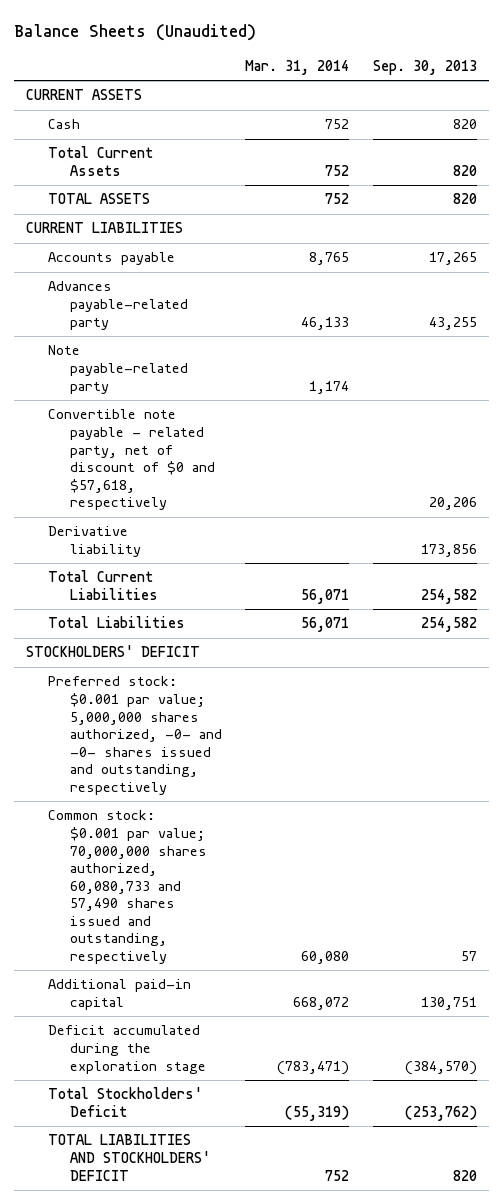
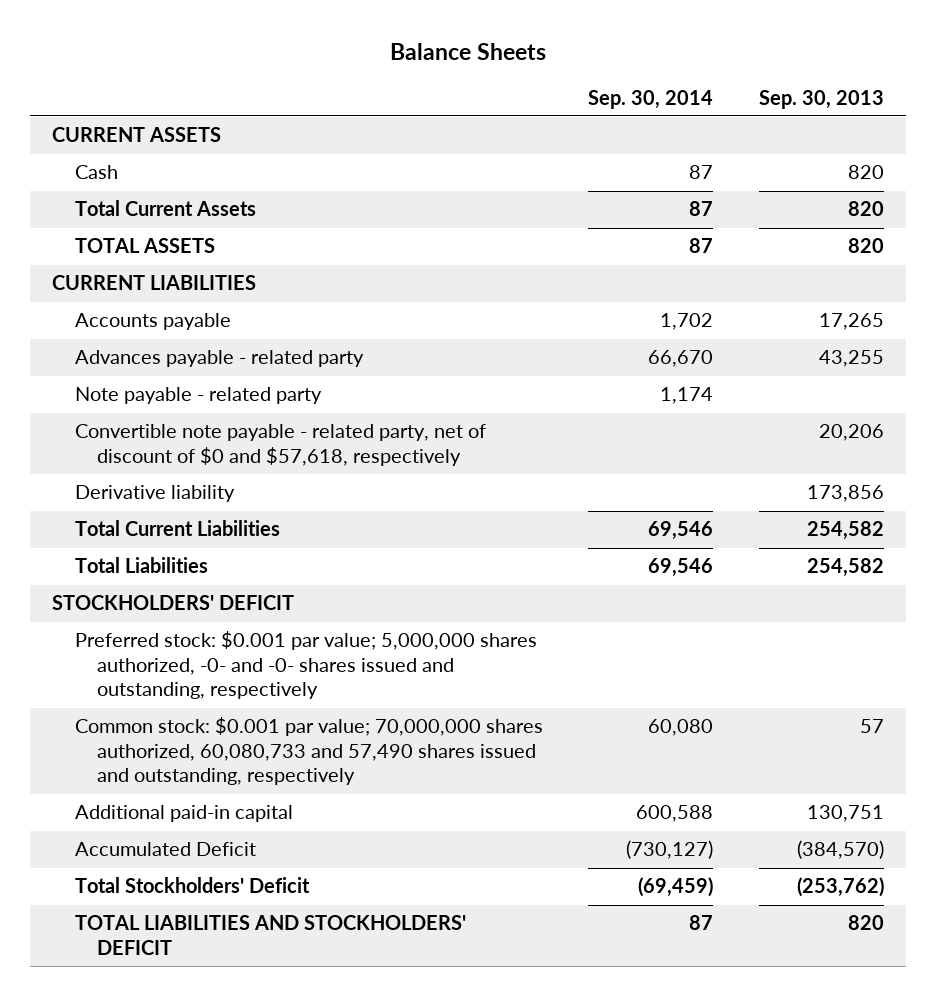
- Balance Sheets (Unaudited)
+ Balance Sheets
- | Mar. 31, 2014 | Sep. 30, 2013
+ | Sep. 30, 2014 | Sep. 30, 2013
- Advances payable-related party | 46,133 | 43,255
- Note payable-related party | 1,174 |
+ Advances payable - related party | 66,670 | 43,255
+ Note payable - related party | 1,174 |
- Deficit accumulated during the exploration stage | (783,471) | (384,570)
+ Accumulated Deficit | (730,127) | (384,570)

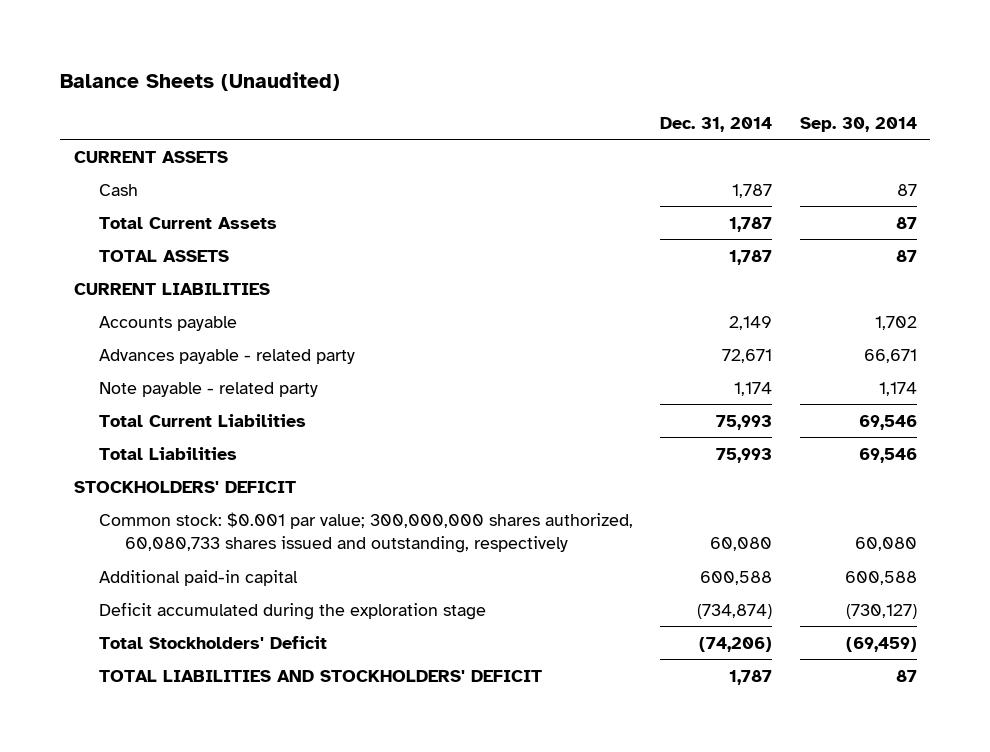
- Balance Sheets
+ Balance Sheets (Unaudited)
- | Sep. 30, 2014 | Sep. 30, 2013
+ | Dec. 31, 2014 | Sep. 30, 2014
- Advances payable - related party | 66,670 | 43,255
+ Advances payable - related party | 72,671 | 66,671
- Convertible note payable - related party, net of discount of $0 and $57,618, respectively | | 20,206
- Derivative liability | | 173,856
- Preferred stock: $0.001 par value; 5,000,000 shares authorized, -0- and -0- shares issued and outstanding, respectively
- Common stock: $0.001 par value; 70,000,000 shares authorized, 60,080,733 and 57,490 shares issued and outstanding, respectively | 60,080 | 57
+ Common stock: $0.001 par value; 300,000,000 shares authorized, 60,080,733 shares issued and outstanding, respectively | 60,080 | 60,080
- Accumulated Deficit | (730,127) | (384,570)
+ Deficit accumulated during the exploration stage | (734,874) | (730,127)

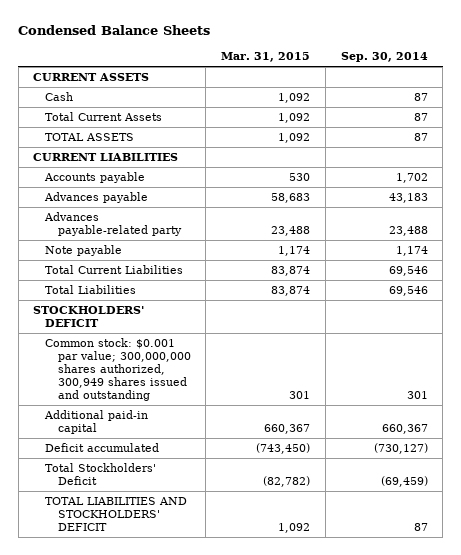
- Balance Sheets (Unaudited)
+ Condensed Balance Sheets
- | Dec. 31, 2014 | Sep. 30, 2014
+ | Mar. 31, 2015 | Sep. 30, 2014
- Advances payable - related party | 72,671 | 66,671
- Note payable - related party | 1,174 | 1,174
+ Advances payable | 58,683 | 43,183
+ Advances payable-related party | 23,488 | 23,488
+ Note payable | 1,174 | 1,174
- Common stock: $0.001 par value; 300,000,000 shares authorized, 60,080,733 shares issued and outstanding, respectively | 60,080 | 60,080
- Additional paid-in capital | 600,588 | 600,588
- Deficit accumulated during the exploration stage | (734,874) | (730,127)
+ Common stock: $0.001 par value; 300,000,000 shares authorized, 300,949 shares issued and outstanding | 301 | 301
+ Additional paid-in capital | 660,367 | 660,367
+ Deficit accumulated | (743,450) | (730,127)

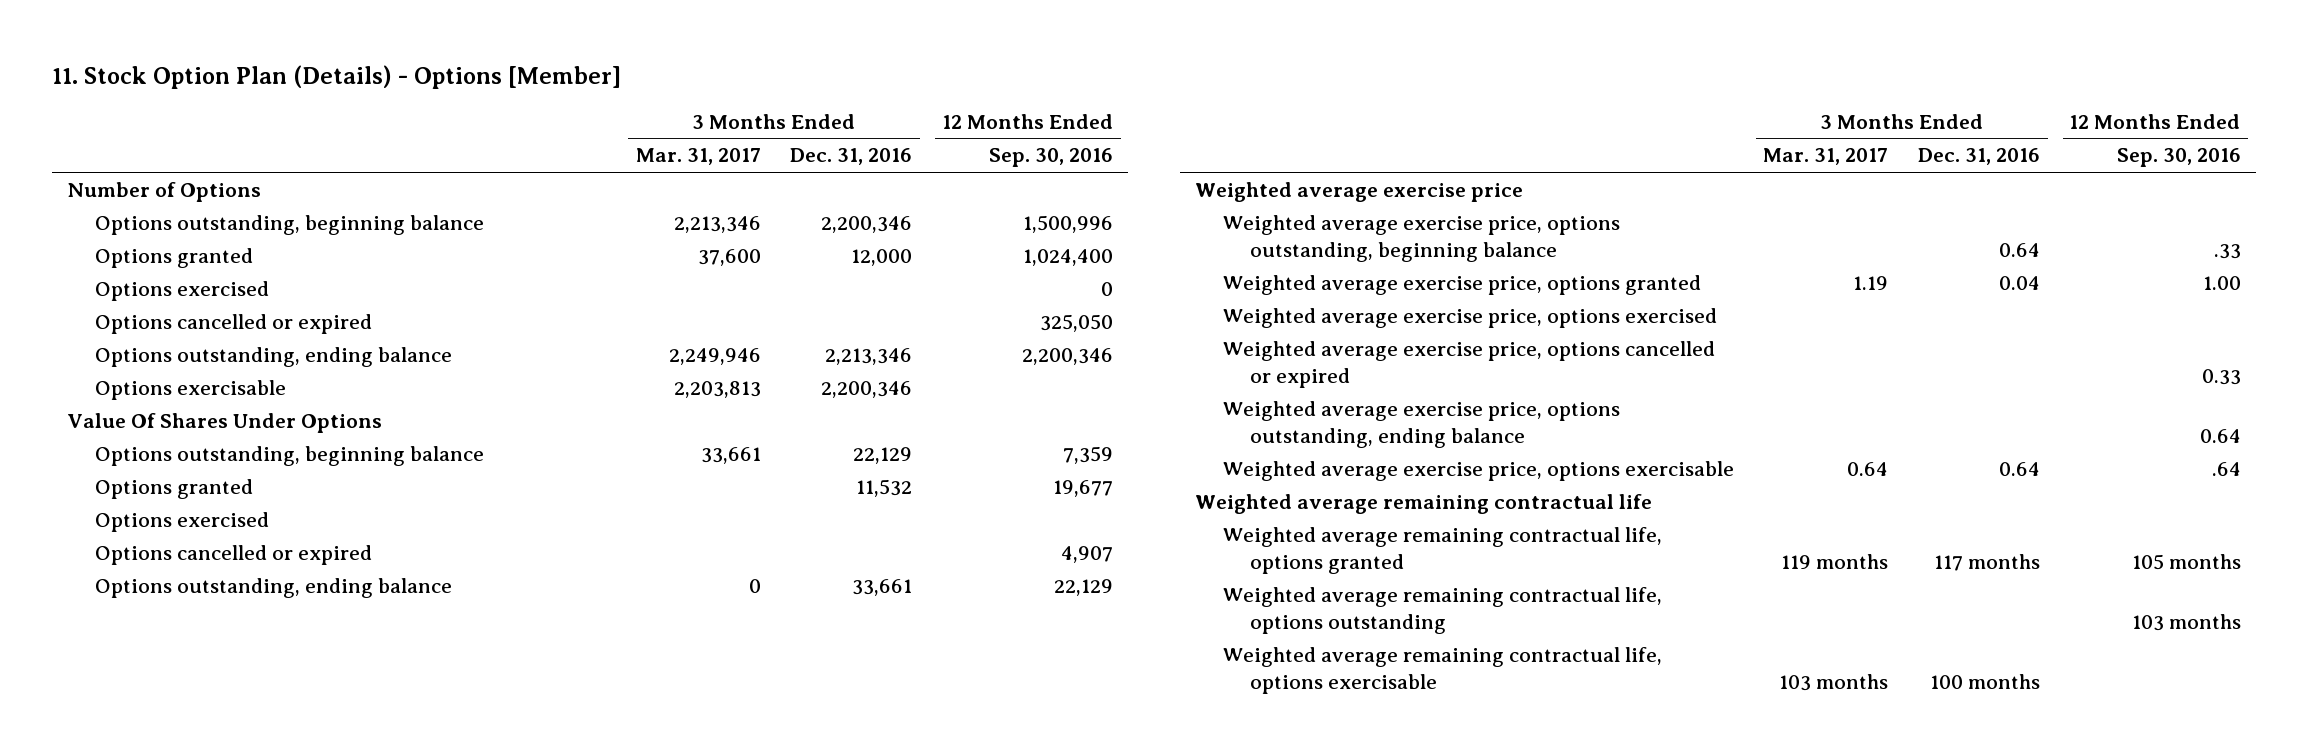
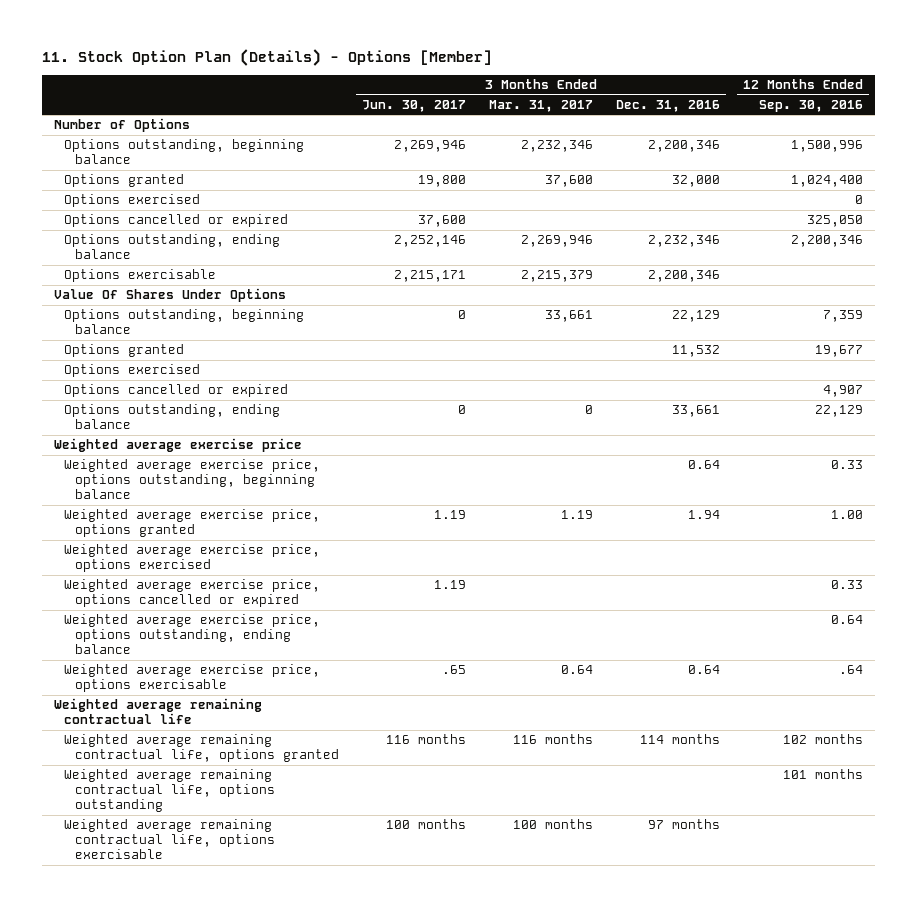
- | 3 Months Ended Mar. 31, 2017 | 3 Months Ended Dec. 31, 2016 | 12 Months Ended Sep. 30, 2016
+ | 3 Months Ended Jun. 30, 2017 | 3 Months Ended Mar. 31, 2017 | 3 Months Ended Dec. 31, 2016 | 12 Months Ended Sep. 30, 2016
- Options outstanding, beginning balance | 2,213,346 | 2,200,346 | 1,500,996
- Options granted | 37,600 | 12,000 | 1,024,400
+ Options outstanding, beginning balance | 2,269,946 | 2,232,346 | 2,200,346 | 1,500,996
+ Options granted | 19,800 | 37,600 | 32,000 | 1,024,400
- Options outstanding, ending balance | 2,249,946 | 2,213,346 | 2,200,346
- Options exercisable | 2,203,813 | 2,200,346 |
+ Options outstanding, ending balance | 2,252,146 | 2,269,946 | 2,232,346 | 2,200,346
+ Options exercisable | 2,215,171 | 2,215,379 | 2,200,346 |
- Weighted average exercise price, options outstanding, beginning balance | | 0.64 | .33
- Weighted average exercise price, options granted | 1.19 | 0.04 | 1.00
+ Weighted average exercise price, options outstanding, beginning balance | | | 0.64 | 0.33
+ Weighted average exercise price, options granted | 1.19 | 1.19 | 1.94 | 1.00
- Weighted average remaining contractual life, options granted | 119 months | 117 months | 105 months
- Weighted average remaining contractual life, options outstanding | | | 103 months
- Weighted average remaining contractual life, options exercisable | 103 months | 100 months |
+ Weighted average remaining contractual life, options granted | 116 months | 116 months | 114 months | 102 months
+ Weighted average remaining contractual life, options outstanding | | | | 101 months
+ Weighted average remaining contractual life, options exercisable | 100 months | 100 months | 97 months |

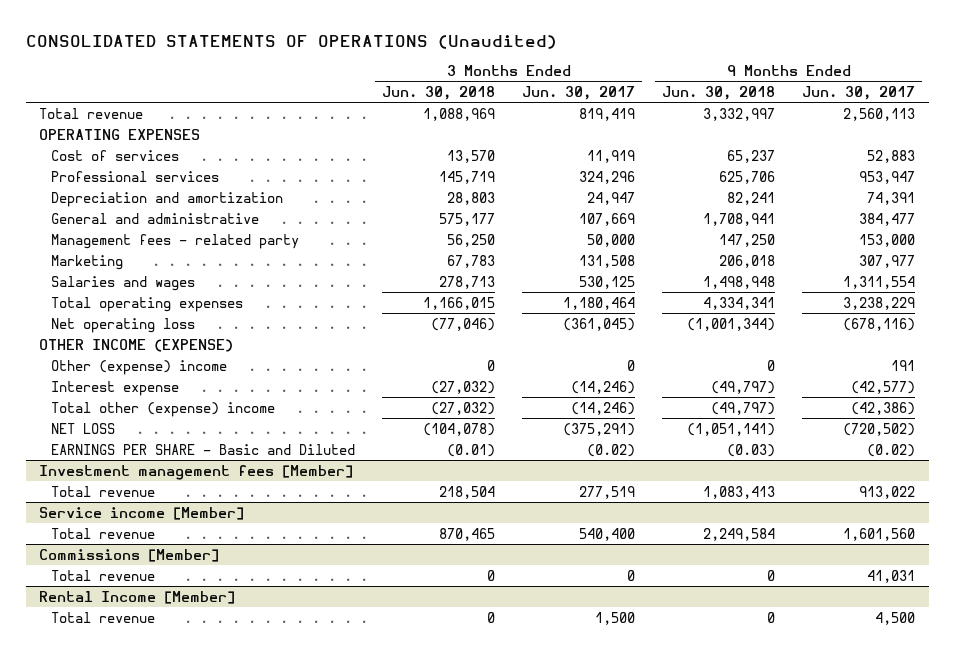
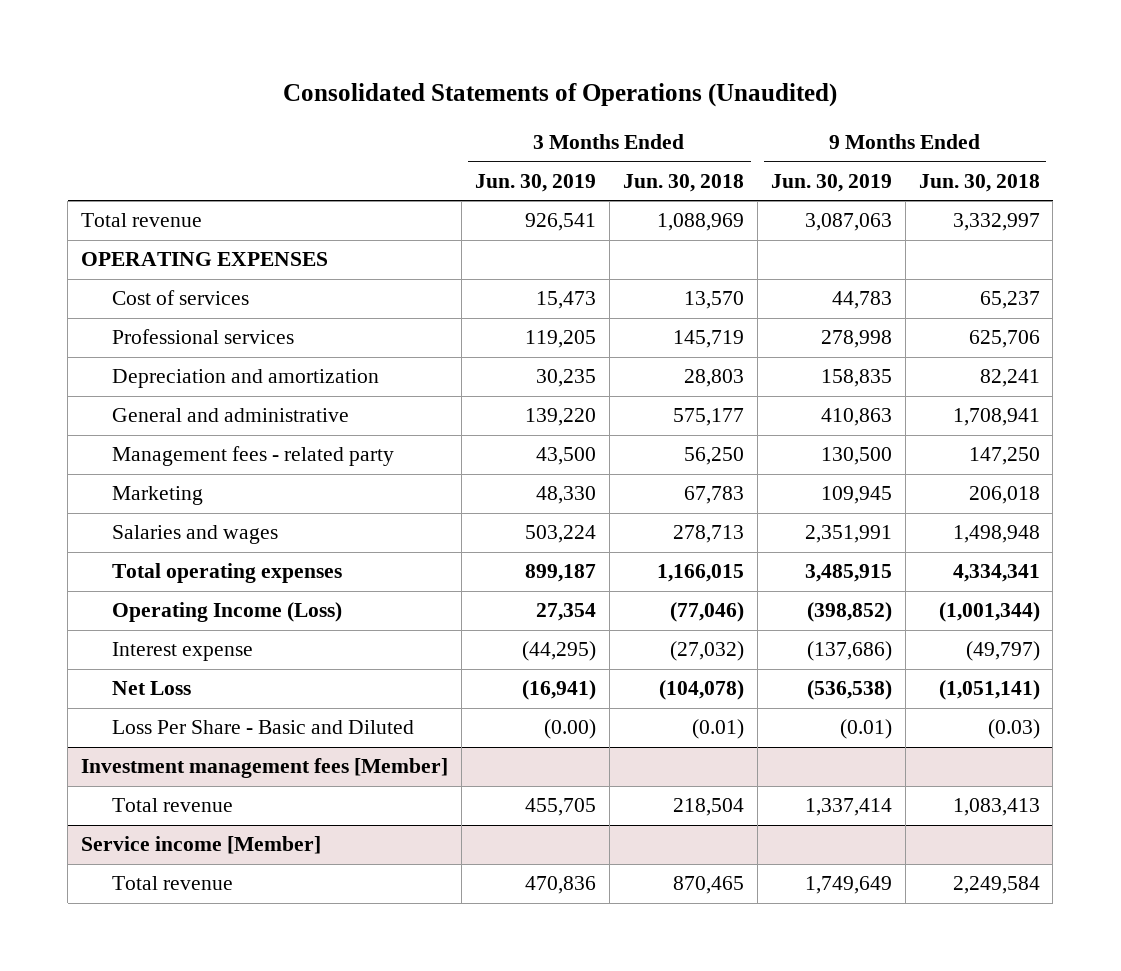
- CONSOLIDATED STATEMENTS OF OPERATIONS (Unaudited)
+ Consolidated Statements of Operations (Unaudited)
- | 3 Months Ended Jun. 30, 2018 | 3 Months Ended Jun. 30, 2017 | 9 Months Ended Jun. 30, 2018 | 9 Months Ended Jun. 30, 2017
+ | 3 Months Ended Jun. 30, 2019 | 3 Months Ended Jun. 30, 2018 | 9 Months Ended Jun. 30, 2019 | 9 Months Ended Jun. 30, 2018
- Net operating loss | (77,046) | (361,045) | (1,001,344) | (678,116)
- OTHER INCOME (EXPENSE)
- Other (expense) income | 0 | 0 | 0 | 191
+ Operating Income (Loss) | 27,354 | (77,046) | (398,852) | (1,001,344)
- Total other (expense) income | (27,032) | (14,246) | (49,797) | (42,386)
- NET LOSS | (104,078) | (375,291) | (1,051,141) | (720,502)
- EARNINGS PER SHARE - Basic and Diluted | (0.01) | (0.02) | (0.03) | (0.02)
+ Net Loss | (16,941) | (104,078) | (536,538) | (1,051,141)
+ Loss Per Share - Basic and Diluted | (0.00) | (0.01) | (0.01) | (0.03)
- Commissions [Member]
- Total revenue | 0 | 0 | 0 | 41,031
- Rental Income [Member]
- Total revenue | 0 | 1,500 | 0 | 4,500

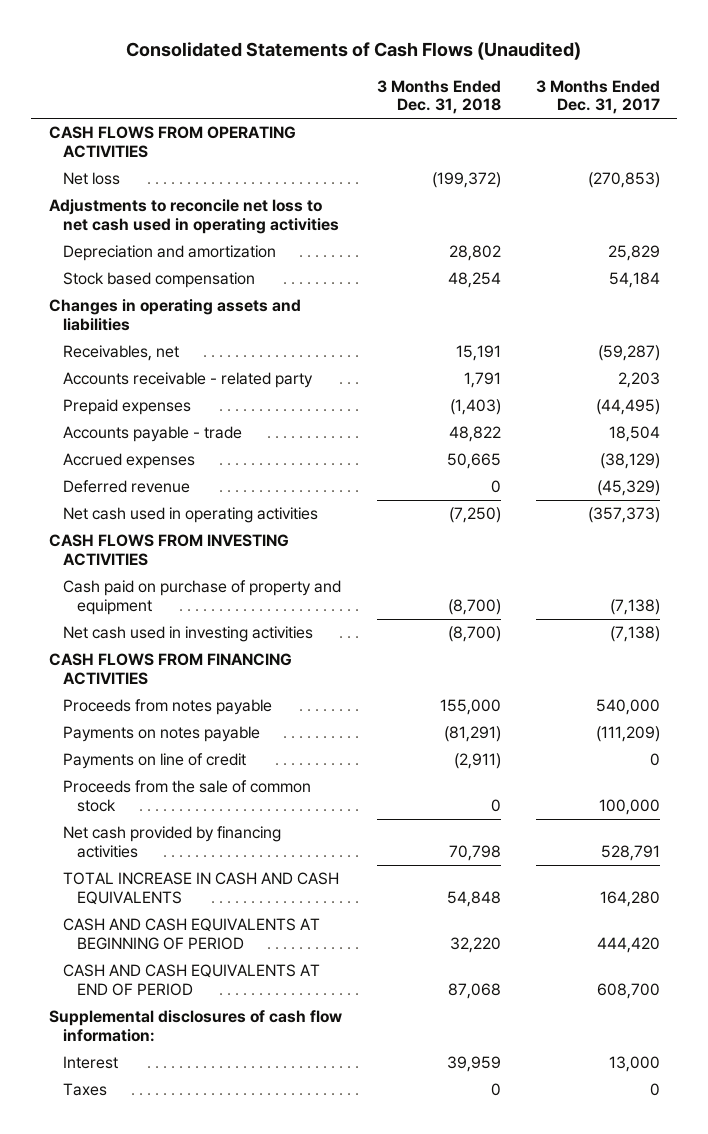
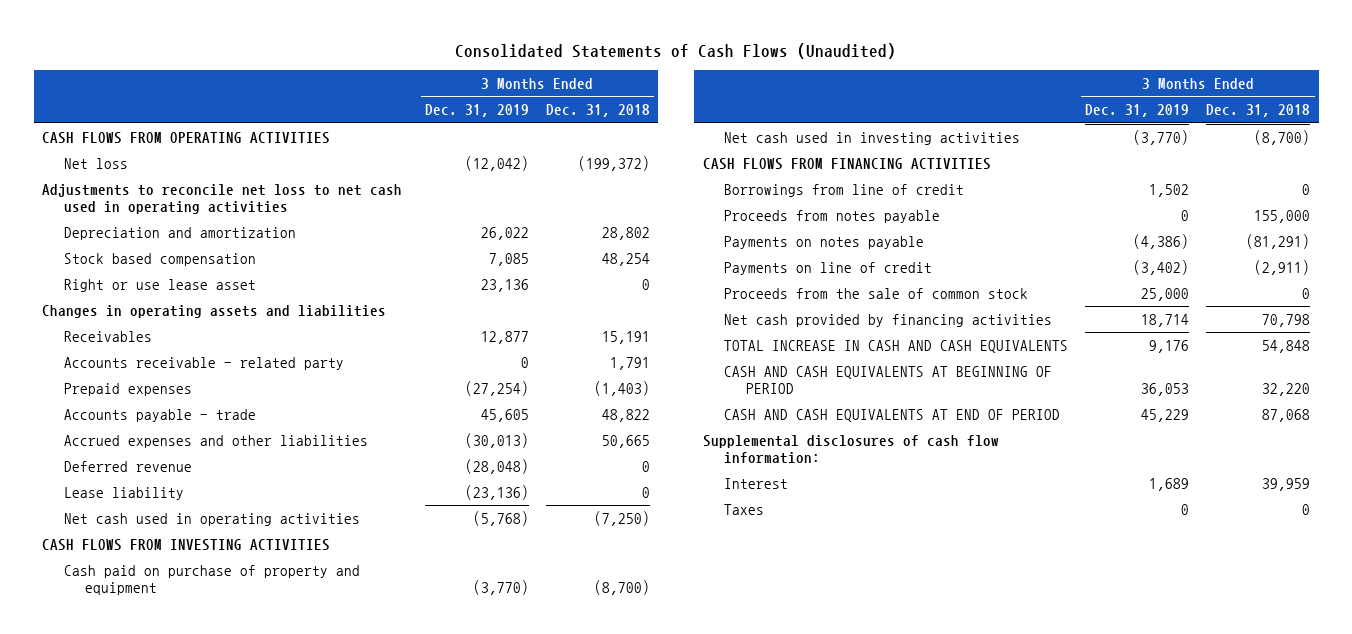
- | 3 Months Ended Dec. 31, 2018 | 3 Months Ended Dec. 31, 2017
+ | 3 Months Ended Dec. 31, 2019 | 3 Months Ended Dec. 31, 2018
+ Right or use lease asset | 23,136 | 0
- Receivables, net | 15,191 | (59,287)
+ Receivables | 12,877 | 15,191
- Accrued expenses | 50,665 | (38,129)
+ Accrued expenses and other liabilities | (30,013) | 50,665
+ Lease liability | (23,136) | 0
+ Borrowings from line of credit | 1,502 | 0

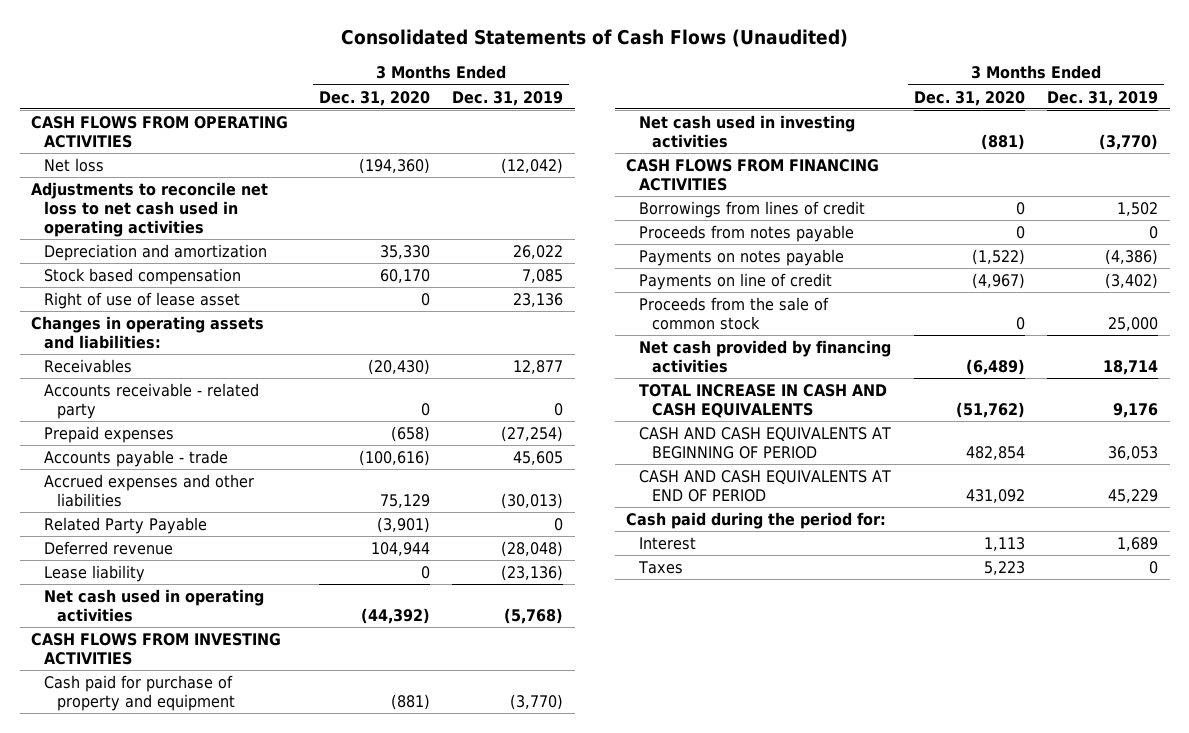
- | 3 Months Ended Dec. 31, 2019 | 3 Months Ended Dec. 31, 2018
+ | 3 Months Ended Dec. 31, 2020 | 3 Months Ended Dec. 31, 2019
- Right or use lease asset | 23,136 | 0
- Changes in operating assets and liabilities
+ Right of use of lease asset | 0 | 23,136
+ Changes in operating assets and liabilities:
+ Related Party Payable | (3,901) | 0
- Cash paid on purchase of property and equipment | (3,770) | (8,700)
+ Cash paid for purchase of property and equipment | (881) | (3,770)
- Borrowings from line of credit | 1,502 | 0
+ Borrowings from lines of credit | 0 | 1,502
- Supplemental disclosures of cash flow information:
+ Cash paid during the period for:

